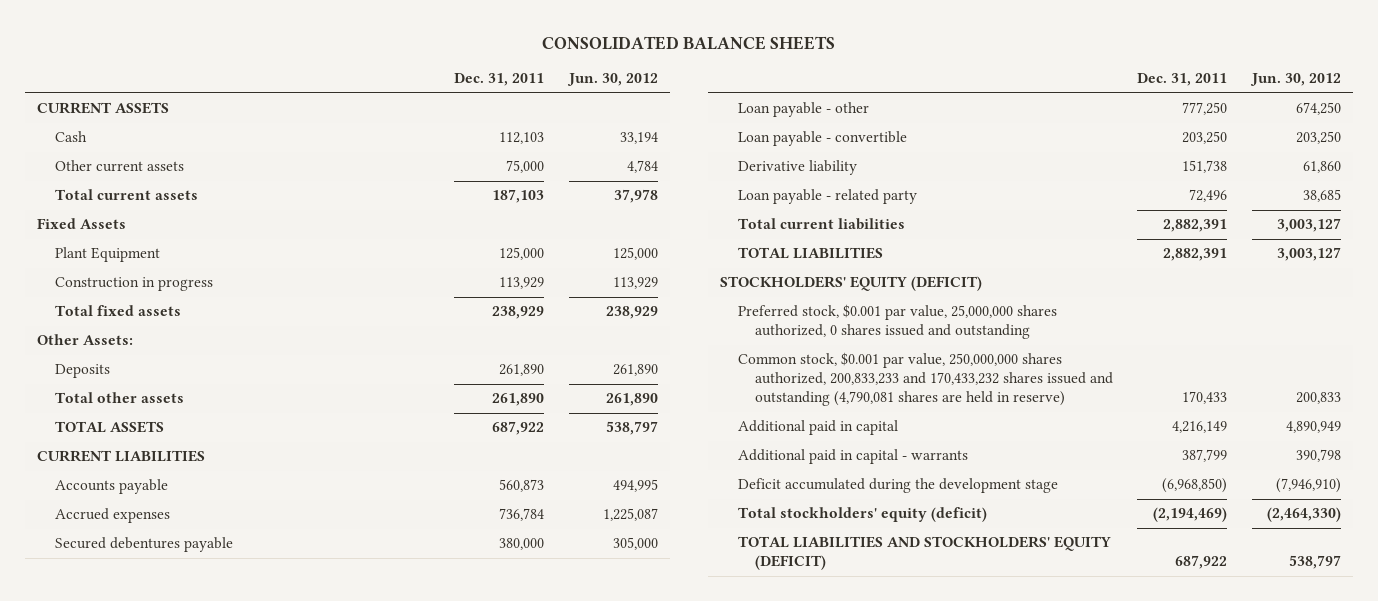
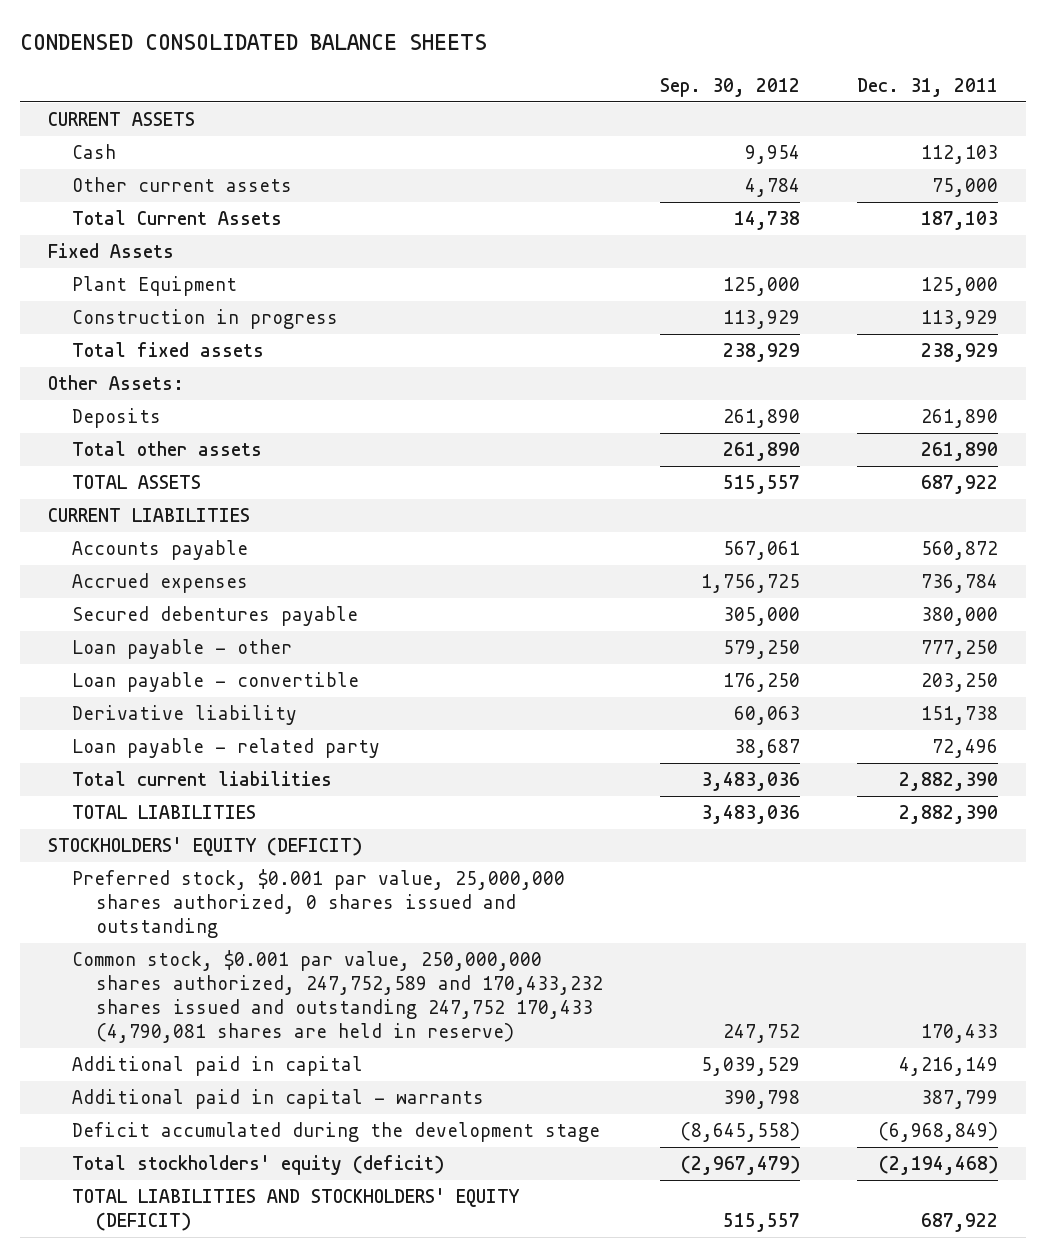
- CONSOLIDATED BALANCE SHEETS
+ CONDENSED CONSOLIDATED BALANCE SHEETS
- | Dec. 31, 2011 | Jun. 30, 2012
+ | Sep. 30, 2012 | Dec. 31, 2011
- Total current assets | 187,103 | 37,978
+ Total Current Assets | 14,738 | 187,103
- Accounts payable | 560,873 | 494,995
+ Accounts payable | 567,061 | 560,872
- Total current liabilities | 2,882,391 | 3,003,127
- TOTAL LIABILITIES | 2,882,391 | 3,003,127
+ Total current liabilities | 3,483,036 | 2,882,390
+ TOTAL LIABILITIES | 3,483,036 | 2,882,390
- Common stock, $0.001 par value, 250,000,000 shares authorized, 200,833,233 and 170,433,232 shares issued and outstanding (4,790,081 shares are held in reserve) | 170,433 | 200,833
+ Common stock, $0.001 par value, 250,000,000 shares authorized, 247,752,589 and 170,433,232 shares issued and outstanding 247,752 170,433 (4,790,081 shares are held in reserve) | 247,752 | 170,433
- Deficit accumulated during the development stage | (6,968,850) | (7,946,910)
- Total stockholders' equity (deficit) | (2,194,469) | (2,464,330)
+ Deficit accumulated during the development stage | (8,645,558) | (6,968,849)
+ Total stockholders' equity (deficit) | (2,967,479) | (2,194,468)

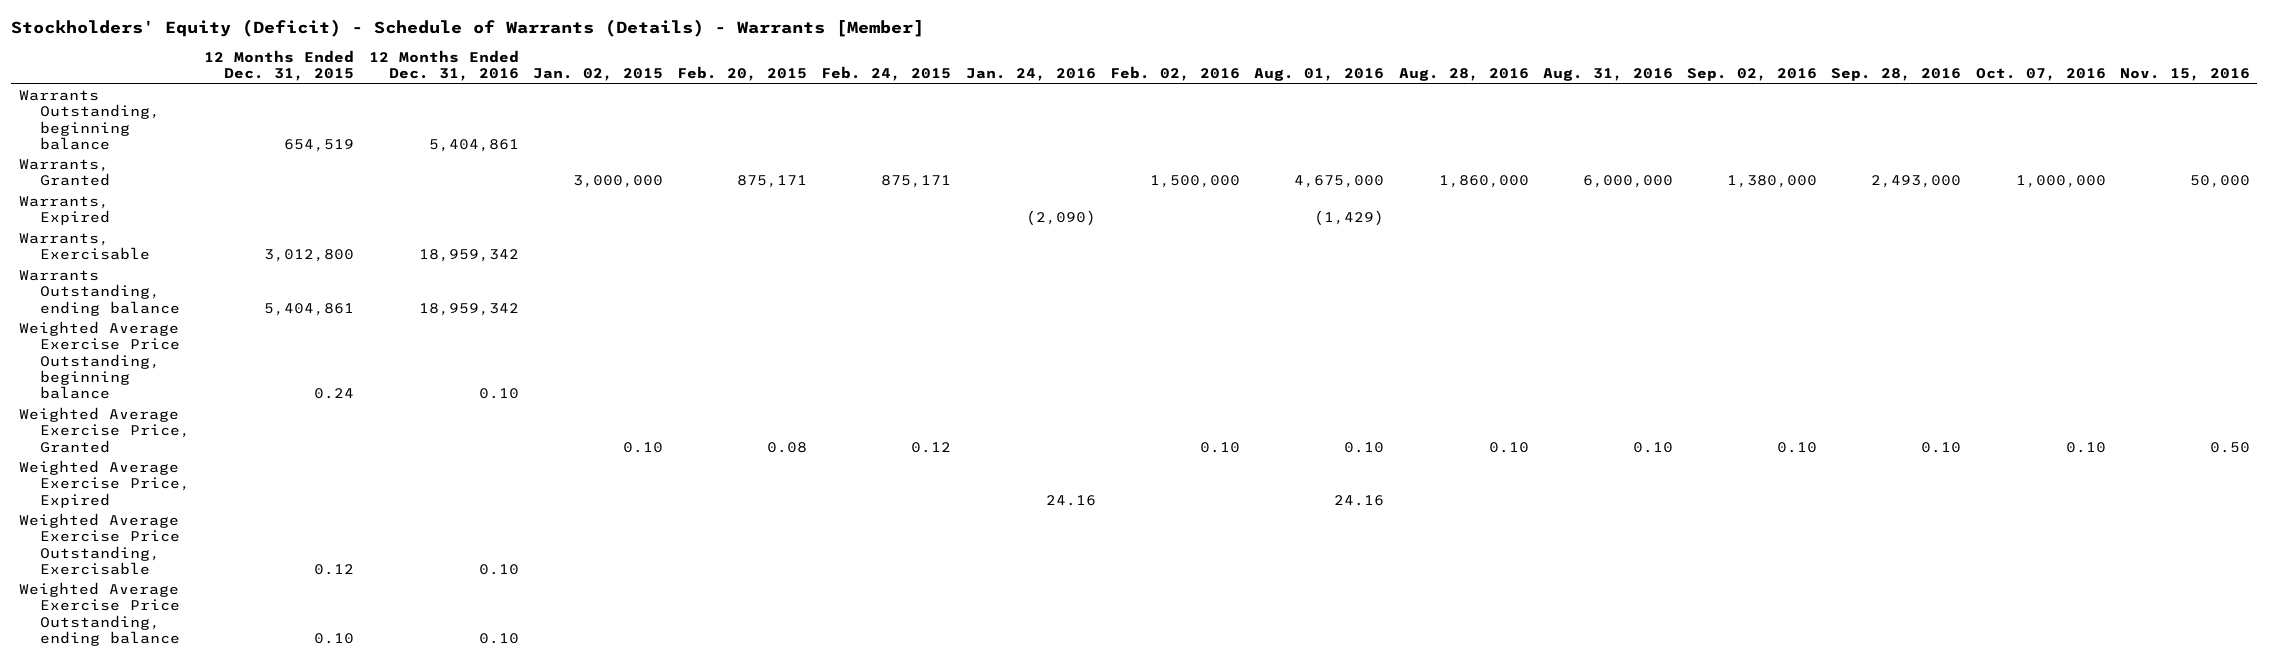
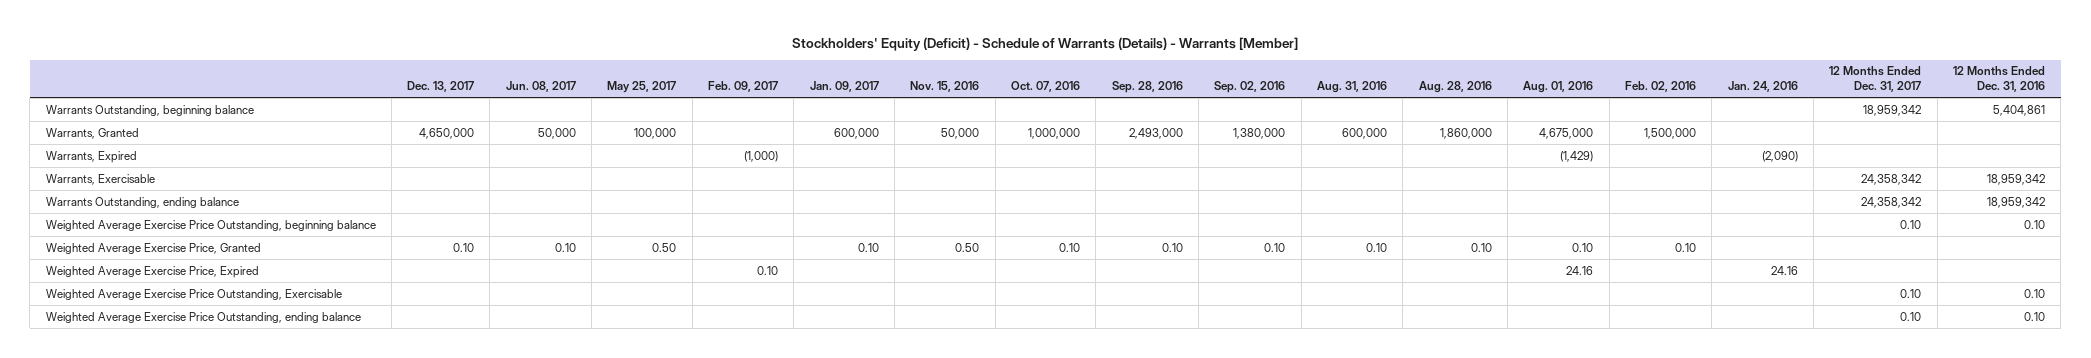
- | 12 Months Ended Dec. 31, 2015 | 12 Months Ended Dec. 31, 2016 | Jan. 02, 2015 | Feb. 20, 2015 | Feb. 24, 2015 | Jan. 24, 2016 | Feb. 02, 2016 | Aug. 01, 2016 | Aug. 28, 2016 | Aug. 31, 2016 | Sep. 02, 2016 | Sep. 28, 2016 | Oct. 07, 2016 | Nov. 15, 2016
+ | Dec. 13, 2017 | Jun. 08, 2017 | May 25, 2017 | Feb. 09, 2017 | Jan. 09, 2017 | Nov. 15, 2016 | Oct. 07, 2016 | Sep. 28, 2016 | Sep. 02, 2016 | Aug. 31, 2016 | Aug. 28, 2016 | Aug. 01, 2016 | Feb. 02, 2016 | Jan. 24, 2016 | 12 Months Ended Dec. 31, 2017 | 12 Months Ended Dec. 31, 2016
- Warrants, Granted | | | 3,000,000 | 875,171 | 875,171 | | 1,500,000 | 4,675,000 | 1,860,000 | 6,000,000 | 1,380,000 | 2,493,000 | 1,000,000 | 50,000
+ Warrants, Granted | 4,650,000 | 50,000 | 100,000 | | 600,000 | 50,000 | 1,000,000 | 2,493,000 | 1,380,000 | 600,000 | 1,860,000 | 4,675,000 | 1,500,000 | | |

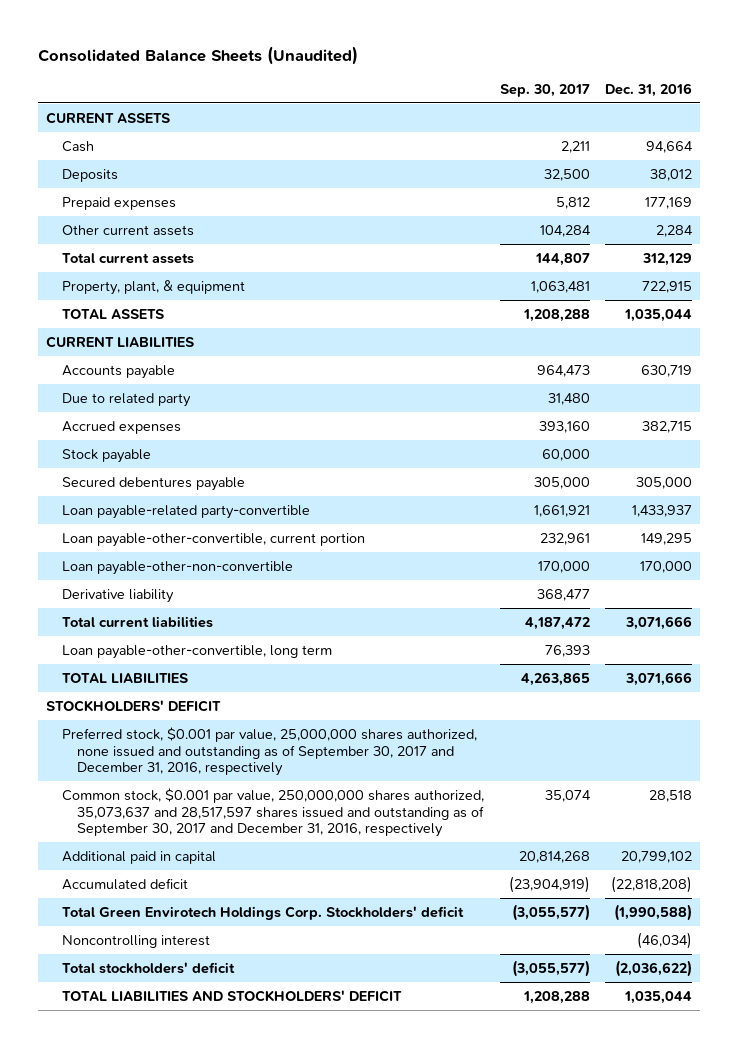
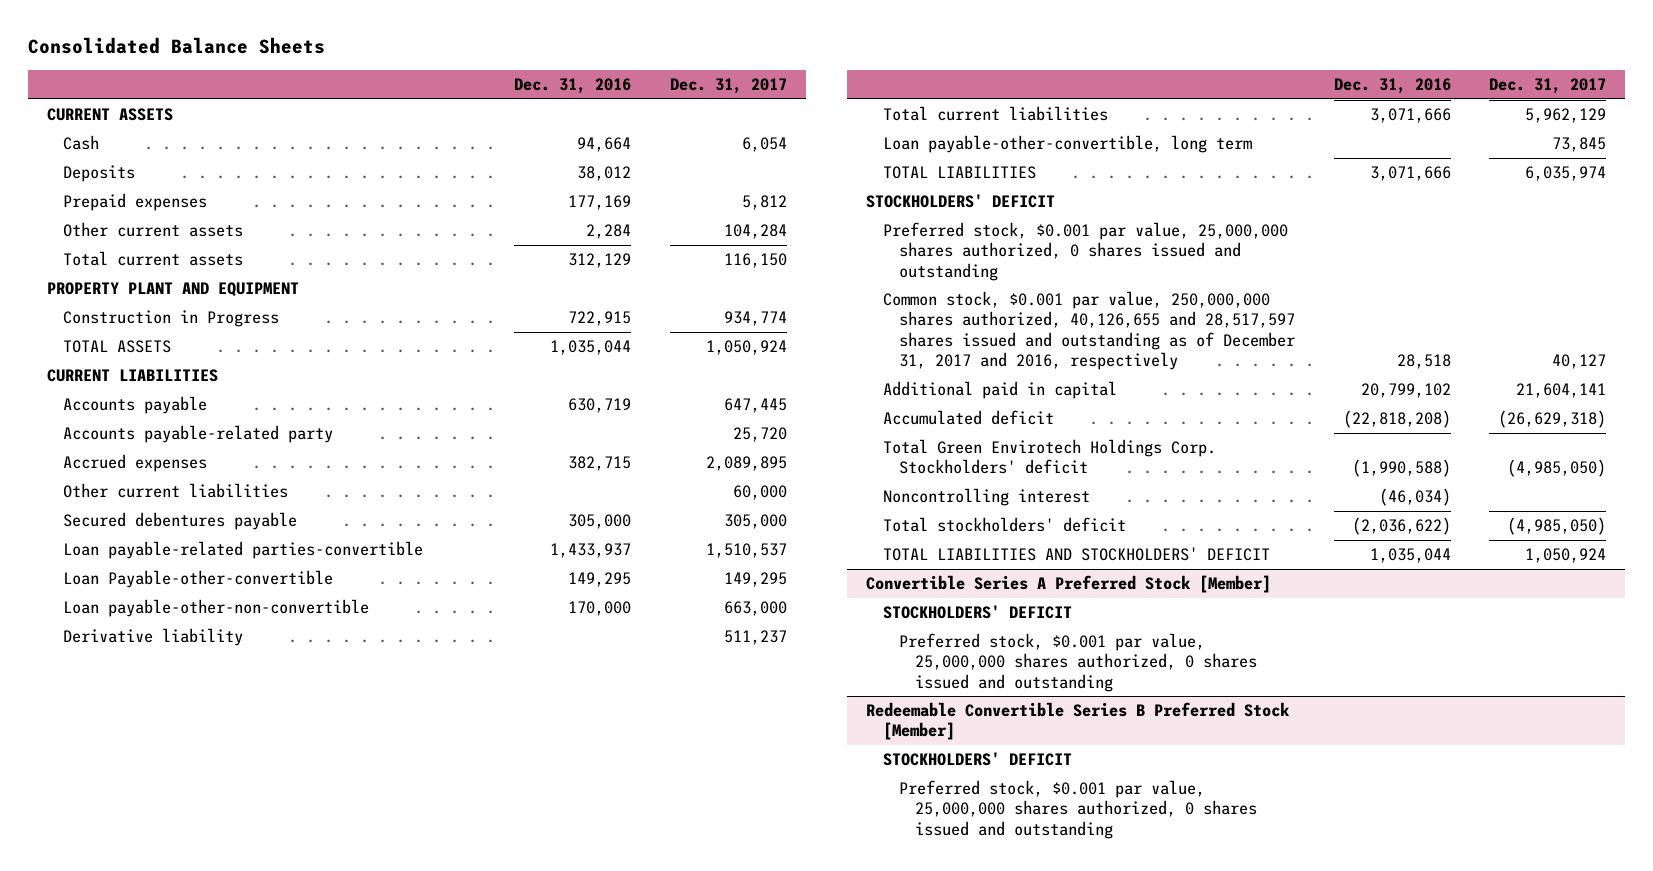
- Consolidated Balance Sheets (Unaudited)
+ Consolidated Balance Sheets
- | Sep. 30, 2017 | Dec. 31, 2016
+ | Dec. 31, 2016 | Dec. 31, 2017
- Property, plant, & equipment | 1,063,481 | 722,915
+ PROPERTY PLANT AND EQUIPMENT
+ Construction in Progress | 722,915 | 934,774
- Due to related party | 31,480 |
+ Accounts payable-related party | | 25,720
- Stock payable | 60,000 |
+ Other current liabilities | | 60,000
- Loan payable-related party-convertible | 1,661,921 | 1,433,937
- Loan payable-other-convertible, current portion | 232,961 | 149,295
+ Loan payable-related parties-convertible | 1,433,937 | 1,510,537
+ Loan Payable-other-convertible | 149,295 | 149,295
- Preferred stock, $0.001 par value, 25,000,000 shares authorized, none issued and outstanding as of September 30, 2017 and December 31, 2016, respectively
- Common stock, $0.001 par value, 250,000,000 shares authorized, 35,073,637 and 28,517,597 shares issued and outstanding as of September 30, 2017 and December 31, 2016, respectively | 35,074 | 28,518
+ Preferred stock, $0.001 par value, 25,000,000 shares authorized, 0 shares issued and outstanding
+ Common stock, $0.001 par value, 250,000,000 shares authorized, 40,126,655 and 28,517,597 shares issued and outstanding as of December 31, 2017 and 2016, respectively | 28,518 | 40,127
+ Convertible Series A Preferred Stock [Member]
+ STOCKHOLDERS' DEFICIT
+ Preferred stock, $0.001 par value, 25,000,000 shares authorized, 0 shares issued and outstanding
+ Redeemable Convertible Series B Preferred Stock [Member]
+ STOCKHOLDERS' DEFICIT
+ Preferred stock, $0.001 par value, 25,000,000 shares authorized, 0 shares issued and outstanding

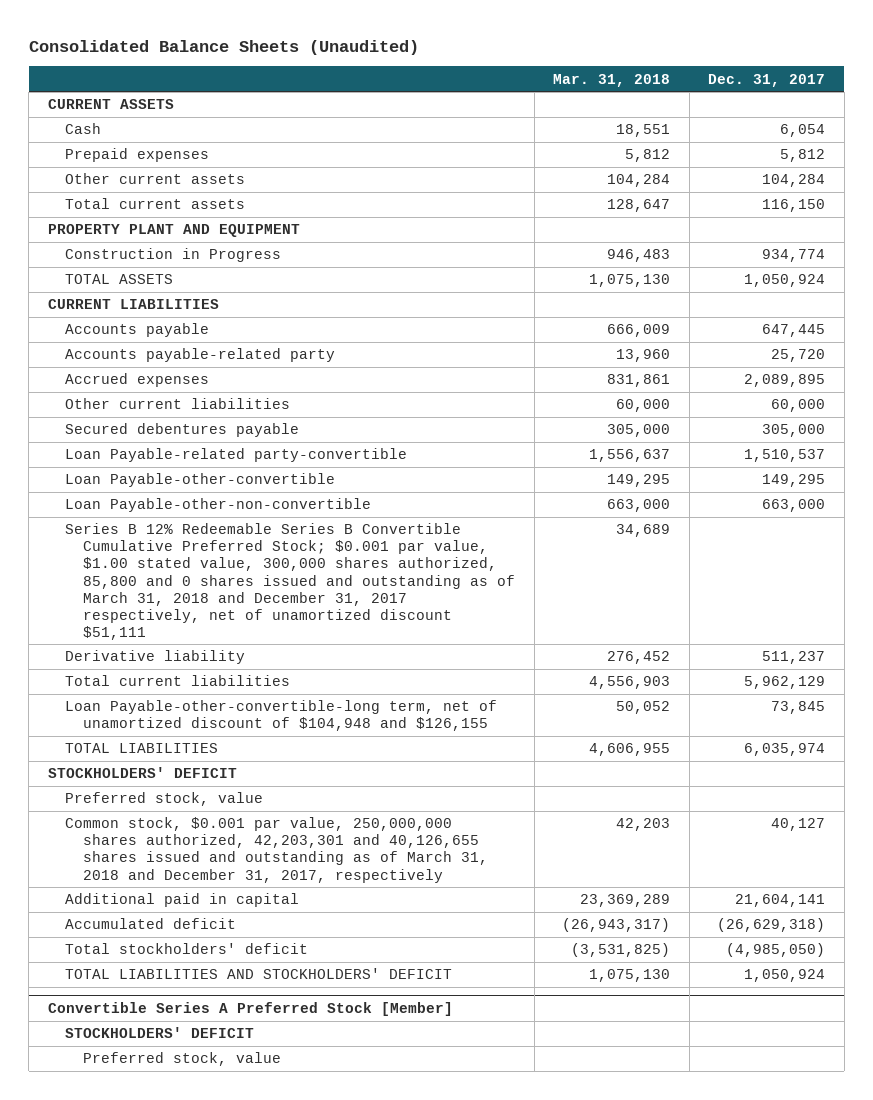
- Consolidated Balance Sheets
+ Consolidated Balance Sheets (Unaudited)
- | Dec. 31, 2016 | Dec. 31, 2017
+ | Mar. 31, 2018 | Dec. 31, 2017
- Deposits | 38,012 |
- Loan payable-related parties-convertible | 1,433,937 | 1,510,537
+ Loan Payable-related party-convertible | 1,556,637 | 1,510,537
- Loan payable-other-non-convertible | 170,000 | 663,000
+ Loan Payable-other-non-convertible | 663,000 | 663,000
+ Series B 12% Redeemable Series B Convertible Cumulative Preferred Stock; $0.001 par value, $1.00 stated value, 300,000 shares authorized, 85,800 and 0 shares issued and outstanding as of March 31, 2018 and December 31, 2017 respectively, net of unamortized discount $51,111 | 34,689 |
- Loan payable-other-convertible, long term | | 73,845
+ Loan Payable-other-convertible-long term, net of unamortized discount of $104,948 and $126,155 | 50,052 | 73,845
- Preferred stock, $0.001 par value, 25,000,000 shares authorized, 0 shares issued and outstanding
- Common stock, $0.001 par value, 250,000,000 shares authorized, 40,126,655 and 28,517,597 shares issued and outstanding as of December 31, 2017 and 2016, respectively | 28,518 | 40,127
+ Preferred stock, value
+ Common stock, $0.001 par value, 250,000,000 shares authorized, 42,203,301 and 40,126,655 shares issued and outstanding as of March 31, 2018 and December 31, 2017, respectively | 42,203 | 40,127
- Total Green Envirotech Holdings Corp. Stockholders' deficit | (1,990,588) | (4,985,050)
- Noncontrolling interest | (46,034) |
@ Convertible Series A Preferred Stock [Member]
- Preferred stock, $0.001 par value, 25,000,000 shares authorized, 0 shares issued and outstanding
- Redeemable Convertible Series B Preferred Stock [Member]
- STOCKHOLDERS' DEFICIT
- Preferred stock, $0.001 par value, 25,000,000 shares authorized, 0 shares issued and outstanding
@ Convertible Series A Preferred Stock [Member]
+ Preferred stock, value

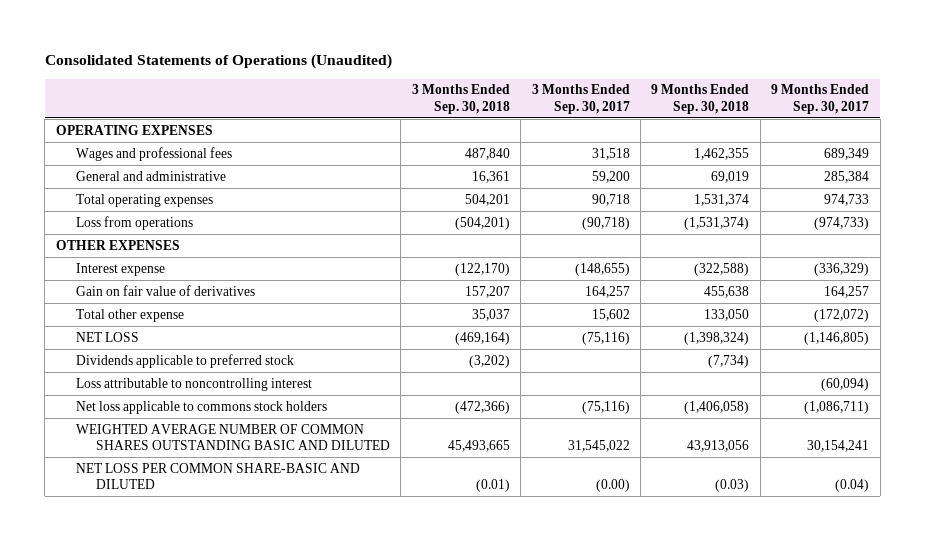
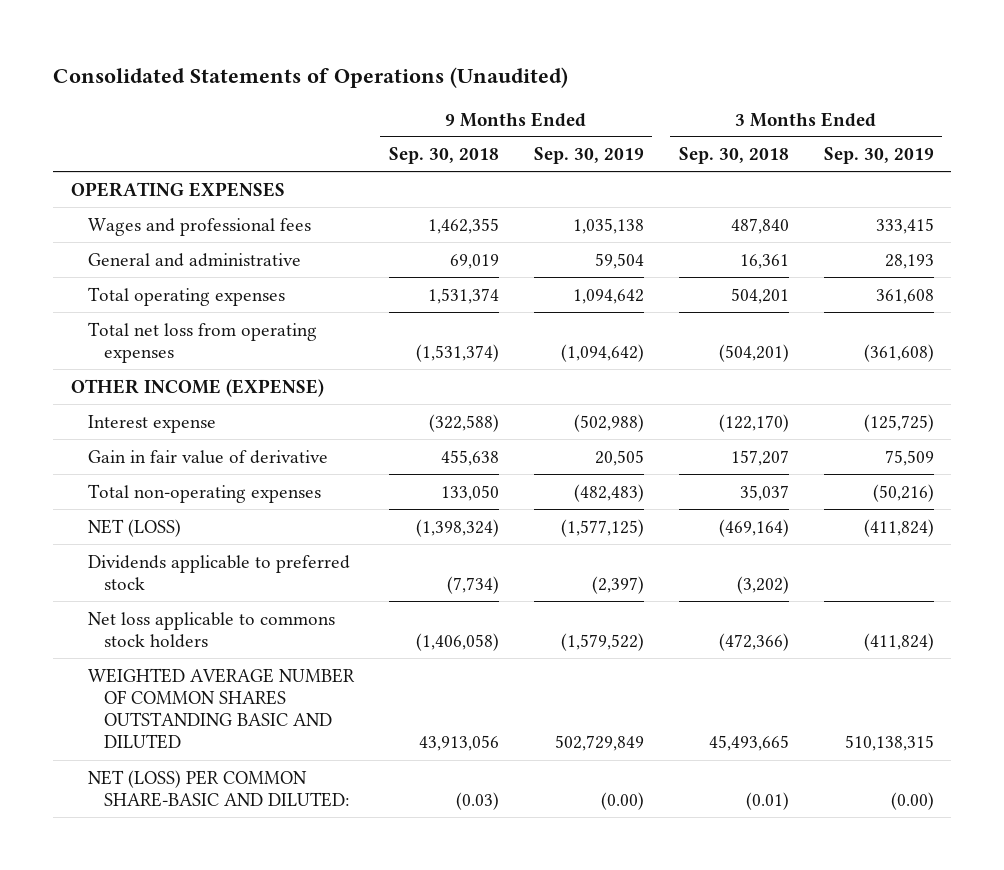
- | 3 Months Ended Sep. 30, 2018 | 3 Months Ended Sep. 30, 2017 | 9 Months Ended Sep. 30, 2018 | 9 Months Ended Sep. 30, 2017
+ | 9 Months Ended Sep. 30, 2018 | 9 Months Ended Sep. 30, 2019 | 3 Months Ended Sep. 30, 2018 | 3 Months Ended Sep. 30, 2019
- Loss from operations | (504,201) | (90,718) | (1,531,374) | (974,733)
- OTHER EXPENSES
+ Total net loss from operating expenses | (1,531,374) | (1,094,642) | (504,201) | (361,608)
+ OTHER INCOME (EXPENSE)
- Gain on fair value of derivatives | 157,207 | 164,257 | 455,638 | 164,257
- Total other expense | 35,037 | 15,602 | 133,050 | (172,072)
- NET LOSS | (469,164) | (75,116) | (1,398,324) | (1,146,805)
+ Gain in fair value of derivative | 455,638 | 20,505 | 157,207 | 75,509
+ Total non-operating expenses | 133,050 | (482,483) | 35,037 | (50,216)
+ NET (LOSS) | (1,398,324) | (1,577,125) | (469,164) | (411,824)
- Loss attributable to noncontrolling interest | | | | (60,094)
- NET LOSS PER COMMON SHARE-BASIC AND DILUTED | (0.01) | (0.00) | (0.03) | (0.04)
+ NET (LOSS) PER COMMON SHARE-BASIC AND DILUTED: | (0.03) | (0.00) | (0.01) | (0.00)

